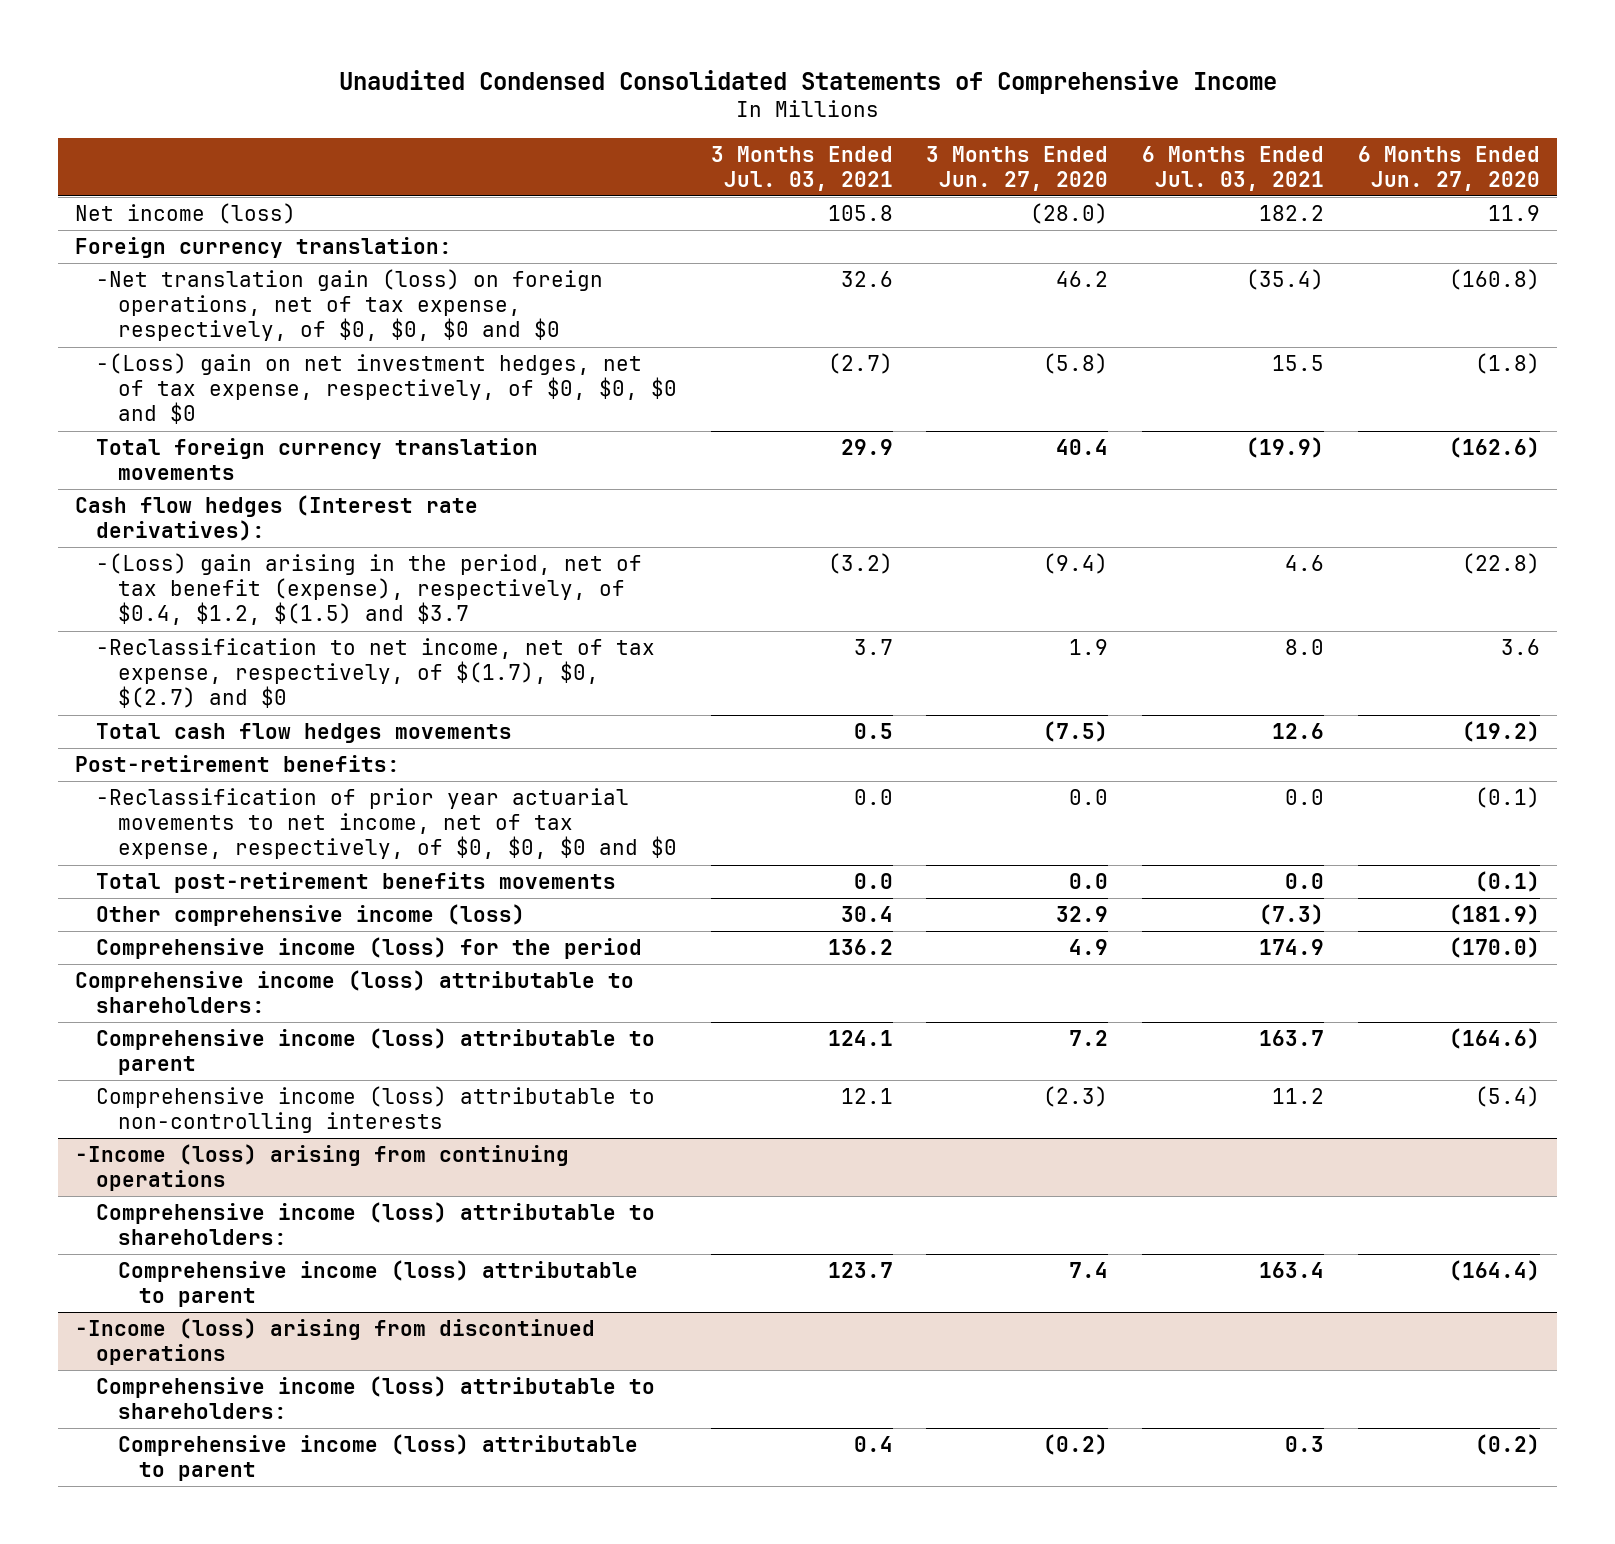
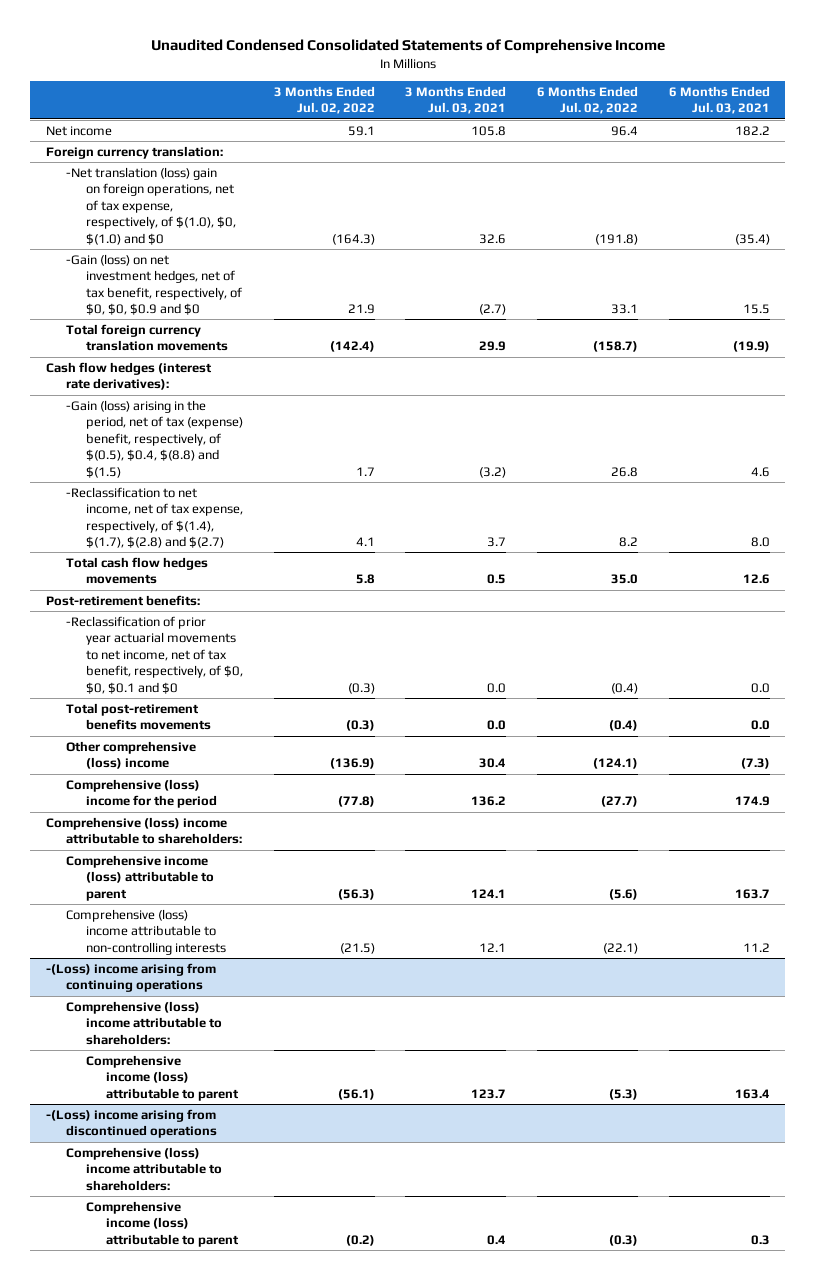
- | 3 Months Ended Jul. 03, 2021 | 3 Months Ended Jun. 27, 2020 | 6 Months Ended Jul. 03, 2021 | 6 Months Ended Jun. 27, 2020
+ | 3 Months Ended Jul. 02, 2022 | 3 Months Ended Jul. 03, 2021 | 6 Months Ended Jul. 02, 2022 | 6 Months Ended Jul. 03, 2021
- Net income (loss) | 105.8 | (28.0) | 182.2 | 11.9
+ Net income | 59.1 | 105.8 | 96.4 | 182.2
- -Net translation gain (loss) on foreign operations, net of tax expense, respectively, of $0, $0, $0 and $0 | 32.6 | 46.2 | (35.4) | (160.8)
- -(Loss) gain on net investment hedges, net of tax expense, respectively, of $0, $0, $0 and $0 | (2.7) | (5.8) | 15.5 | (1.8)
+ -Net translation (loss) gain on foreign operations, net of tax expense, respectively, of $(1.0), $0, $(1.0) and $0 | (164.3) | 32.6 | (191.8) | (35.4)
+ -Gain (loss) on net investment hedges, net of tax benefit, respectively, of $0, $0, $0.9 and $0 | 21.9 | (2.7) | 33.1 | 15.5
- Cash flow hedges (Interest rate derivatives):
- -(Loss) gain arising in the period, net of tax benefit (expense), respectively, of $0.4, $1.2, $(1.5) and $3.7 | (3.2) | (9.4) | 4.6 | (22.8)
- -Reclassification to net income, net of tax expense, respectively, of $(1.7), $0, $(2.7) and $0 | 3.7 | 1.9 | 8.0 | 3.6
+ Cash flow hedges (interest rate derivatives):
+ -Gain (loss) arising in the period, net of tax (expense) benefit, respectively, of $(0.5), $0.4, $(8.8) and $(1.5) | 1.7 | (3.2) | 26.8 | 4.6
+ -Reclassification to net income, net of tax expense, respectively, of $(1.4), $(1.7), $(2.8) and $(2.7) | 4.1 | 3.7 | 8.2 | 8.0
- -Reclassification of prior year actuarial movements to net income, net of tax expense, respectively, of $0, $0, $0 and $0 | 0.0 | 0.0 | 0.0 | (0.1)
+ -Reclassification of prior year actuarial movements to net income, net of tax benefit, respectively, of $0, $0, $0.1 and $0 | (0.3) | 0.0 | (0.4) | 0.0
- Other comprehensive income (loss) | 30.4 | 32.9 | (7.3) | (181.9)
- Comprehensive income (loss) for the period | 136.2 | 4.9 | 174.9 | (170.0)
- Comprehensive income (loss) attributable to shareholders:
+ Other comprehensive (loss) income | (136.9) | 30.4 | (124.1) | (7.3)
+ Comprehensive (loss) income for the period | (77.8) | 136.2 | (27.7) | 174.9
+ Comprehensive (loss) income attributable to shareholders:
- Comprehensive income (loss) attributable to non-controlling interests | 12.1 | (2.3) | 11.2 | (5.4)
- -Income (loss) arising from continuing operations
- Comprehensive income (loss) attributable to shareholders:
+ Comprehensive (loss) income attributable to non-controlling interests | (21.5) | 12.1 | (22.1) | 11.2
+ -(Loss) income arising from continuing operations
+ Comprehensive (loss) income attributable to shareholders:
- -Income (loss) arising from discontinued operations
- Comprehensive income (loss) attributable to shareholders:
+ -(Loss) income arising from discontinued operations
+ Comprehensive (loss) income attributable to shareholders:

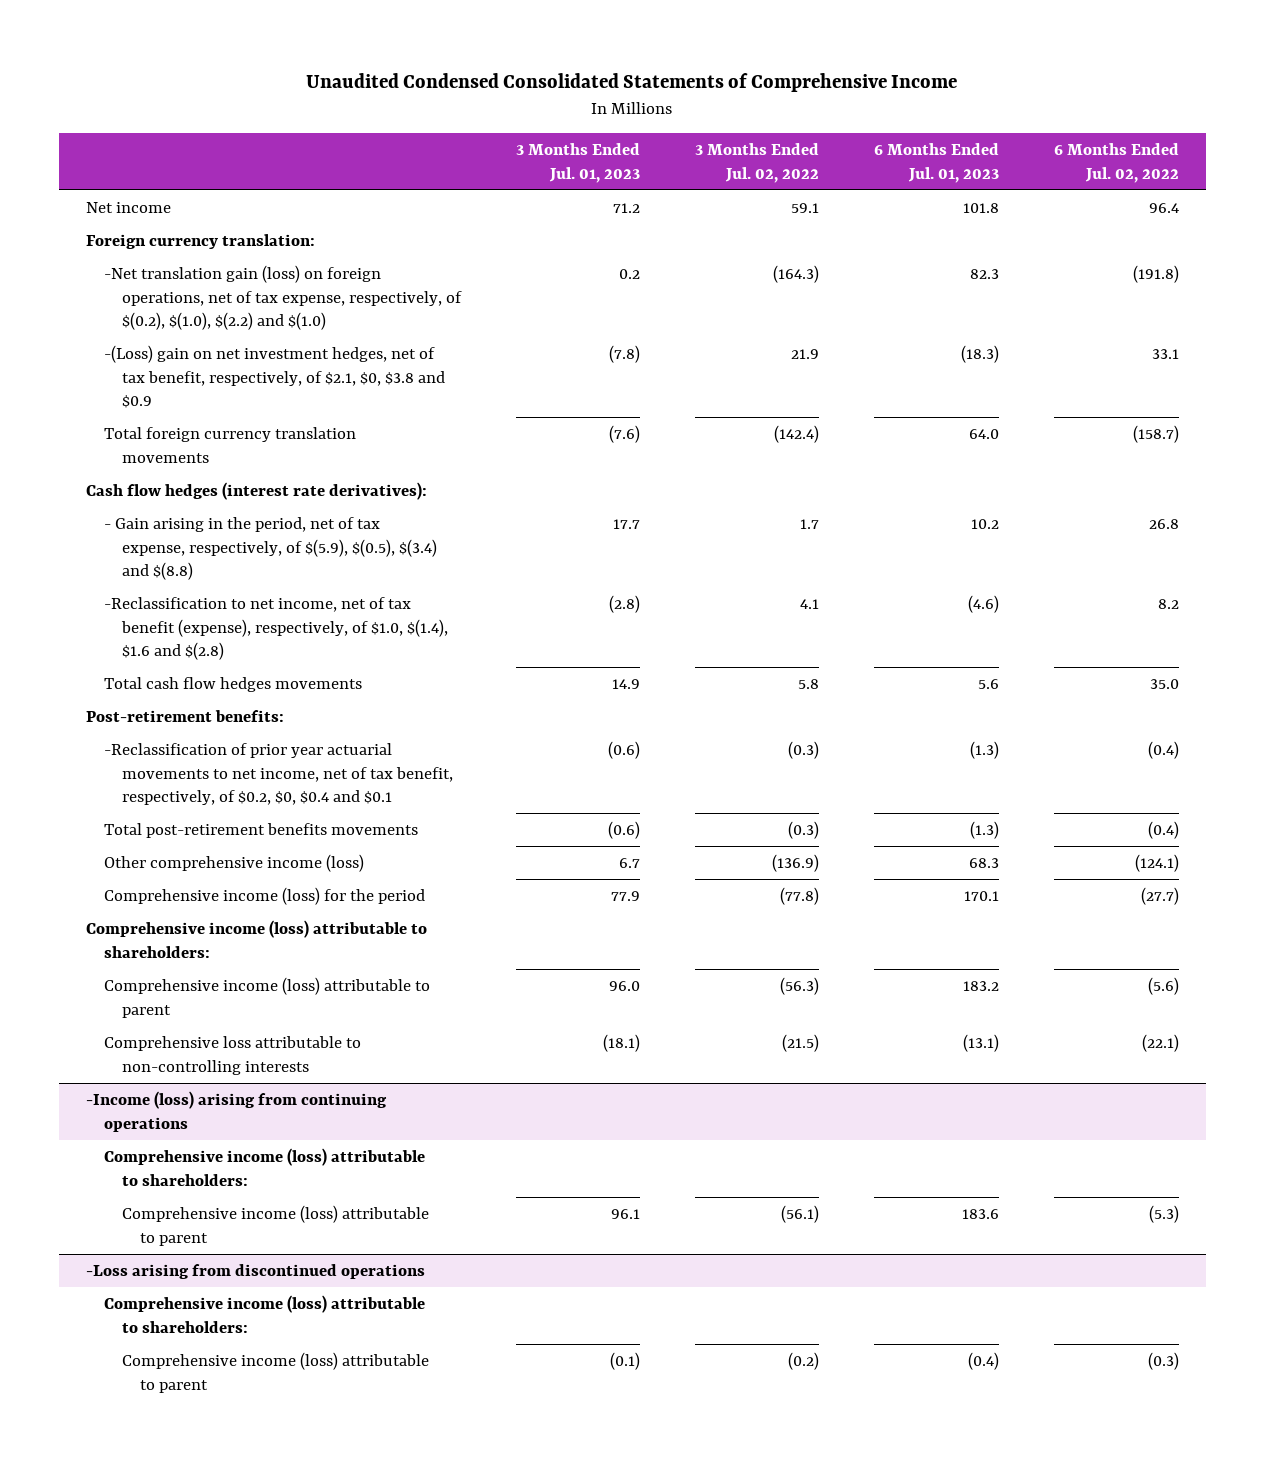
- | 3 Months Ended Jul. 02, 2022 | 3 Months Ended Jul. 03, 2021 | 6 Months Ended Jul. 02, 2022 | 6 Months Ended Jul. 03, 2021
+ | 3 Months Ended Jul. 01, 2023 | 3 Months Ended Jul. 02, 2022 | 6 Months Ended Jul. 01, 2023 | 6 Months Ended Jul. 02, 2022
- -Net translation (loss) gain on foreign operations, net of tax expense, respectively, of $(1.0), $0, $(1.0) and $0 | (164.3) | 32.6 | (191.8) | (35.4)
- -Gain (loss) on net investment hedges, net of tax benefit, respectively, of $0, $0, $0.9 and $0 | 21.9 | (2.7) | 33.1 | 15.5
+ -Net translation gain (loss) on foreign operations, net of tax expense, respectively, of $(0.2), $(1.0), $(2.2) and $(1.0) | 0.2 | (164.3) | 82.3 | (191.8)
+ -(Loss) gain on net investment hedges, net of tax benefit, respectively, of $2.1, $0, $3.8 and $0.9 | (7.8) | 21.9 | (18.3) | 33.1
- -Gain (loss) arising in the period, net of tax (expense) benefit, respectively, of $(0.5), $0.4, $(8.8) and $(1.5) | 1.7 | (3.2) | 26.8 | 4.6
- -Reclassification to net income, net of tax expense, respectively, of $(1.4), $(1.7), $(2.8) and $(2.7) | 4.1 | 3.7 | 8.2 | 8.0
+ - Gain arising in the period, net of tax expense, respectively, of $(5.9), $(0.5), $(3.4) and $(8.8) | 17.7 | 1.7 | 10.2 | 26.8
+ -Reclassification to net income, net of tax benefit (expense), respectively, of $1.0, $(1.4), $1.6 and $(2.8) | (2.8) | 4.1 | (4.6) | 8.2
- -Reclassification of prior year actuarial movements to net income, net of tax benefit, respectively, of $0, $0, $0.1 and $0 | (0.3) | 0.0 | (0.4) | 0.0
+ -Reclassification of prior year actuarial movements to net income, net of tax benefit, respectively, of $0.2, $0, $0.4 and $0.1 | (0.6) | (0.3) | (1.3) | (0.4)
- Other comprehensive (loss) income | (136.9) | 30.4 | (124.1) | (7.3)
- Comprehensive (loss) income for the period | (77.8) | 136.2 | (27.7) | 174.9
- Comprehensive (loss) income attributable to shareholders:
+ Other comprehensive income (loss) | 6.7 | (136.9) | 68.3 | (124.1)
+ Comprehensive income (loss) for the period | 77.9 | (77.8) | 170.1 | (27.7)
+ Comprehensive income (loss) attributable to shareholders:
- Comprehensive (loss) income attributable to non-controlling interests | (21.5) | 12.1 | (22.1) | 11.2
- -(Loss) income arising from continuing operations
- Comprehensive (loss) income attributable to shareholders:
+ Comprehensive loss attributable to non-controlling interests | (18.1) | (21.5) | (13.1) | (22.1)
+ -Income (loss) arising from continuing operations
+ Comprehensive income (loss) attributable to shareholders:
- -(Loss) income arising from discontinued operations
- Comprehensive (loss) income attributable to shareholders:
+ -Loss arising from discontinued operations
+ Comprehensive income (loss) attributable to shareholders:

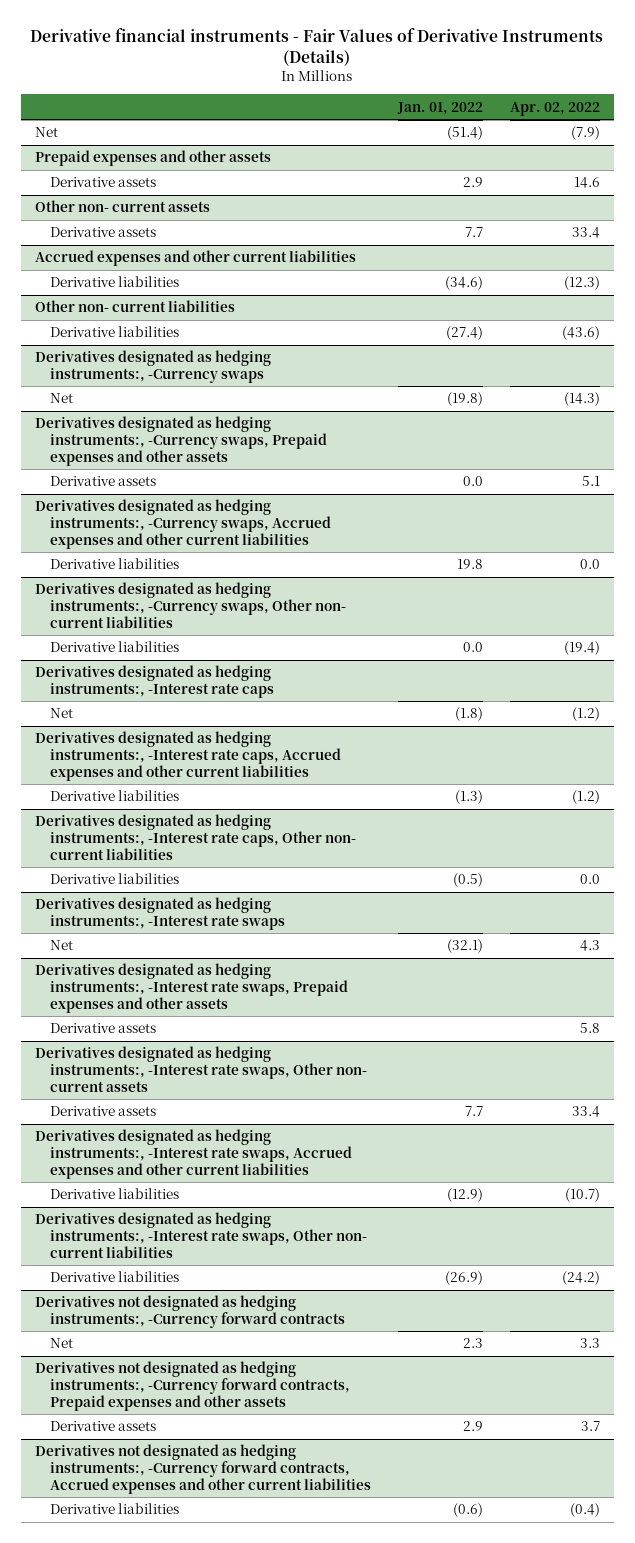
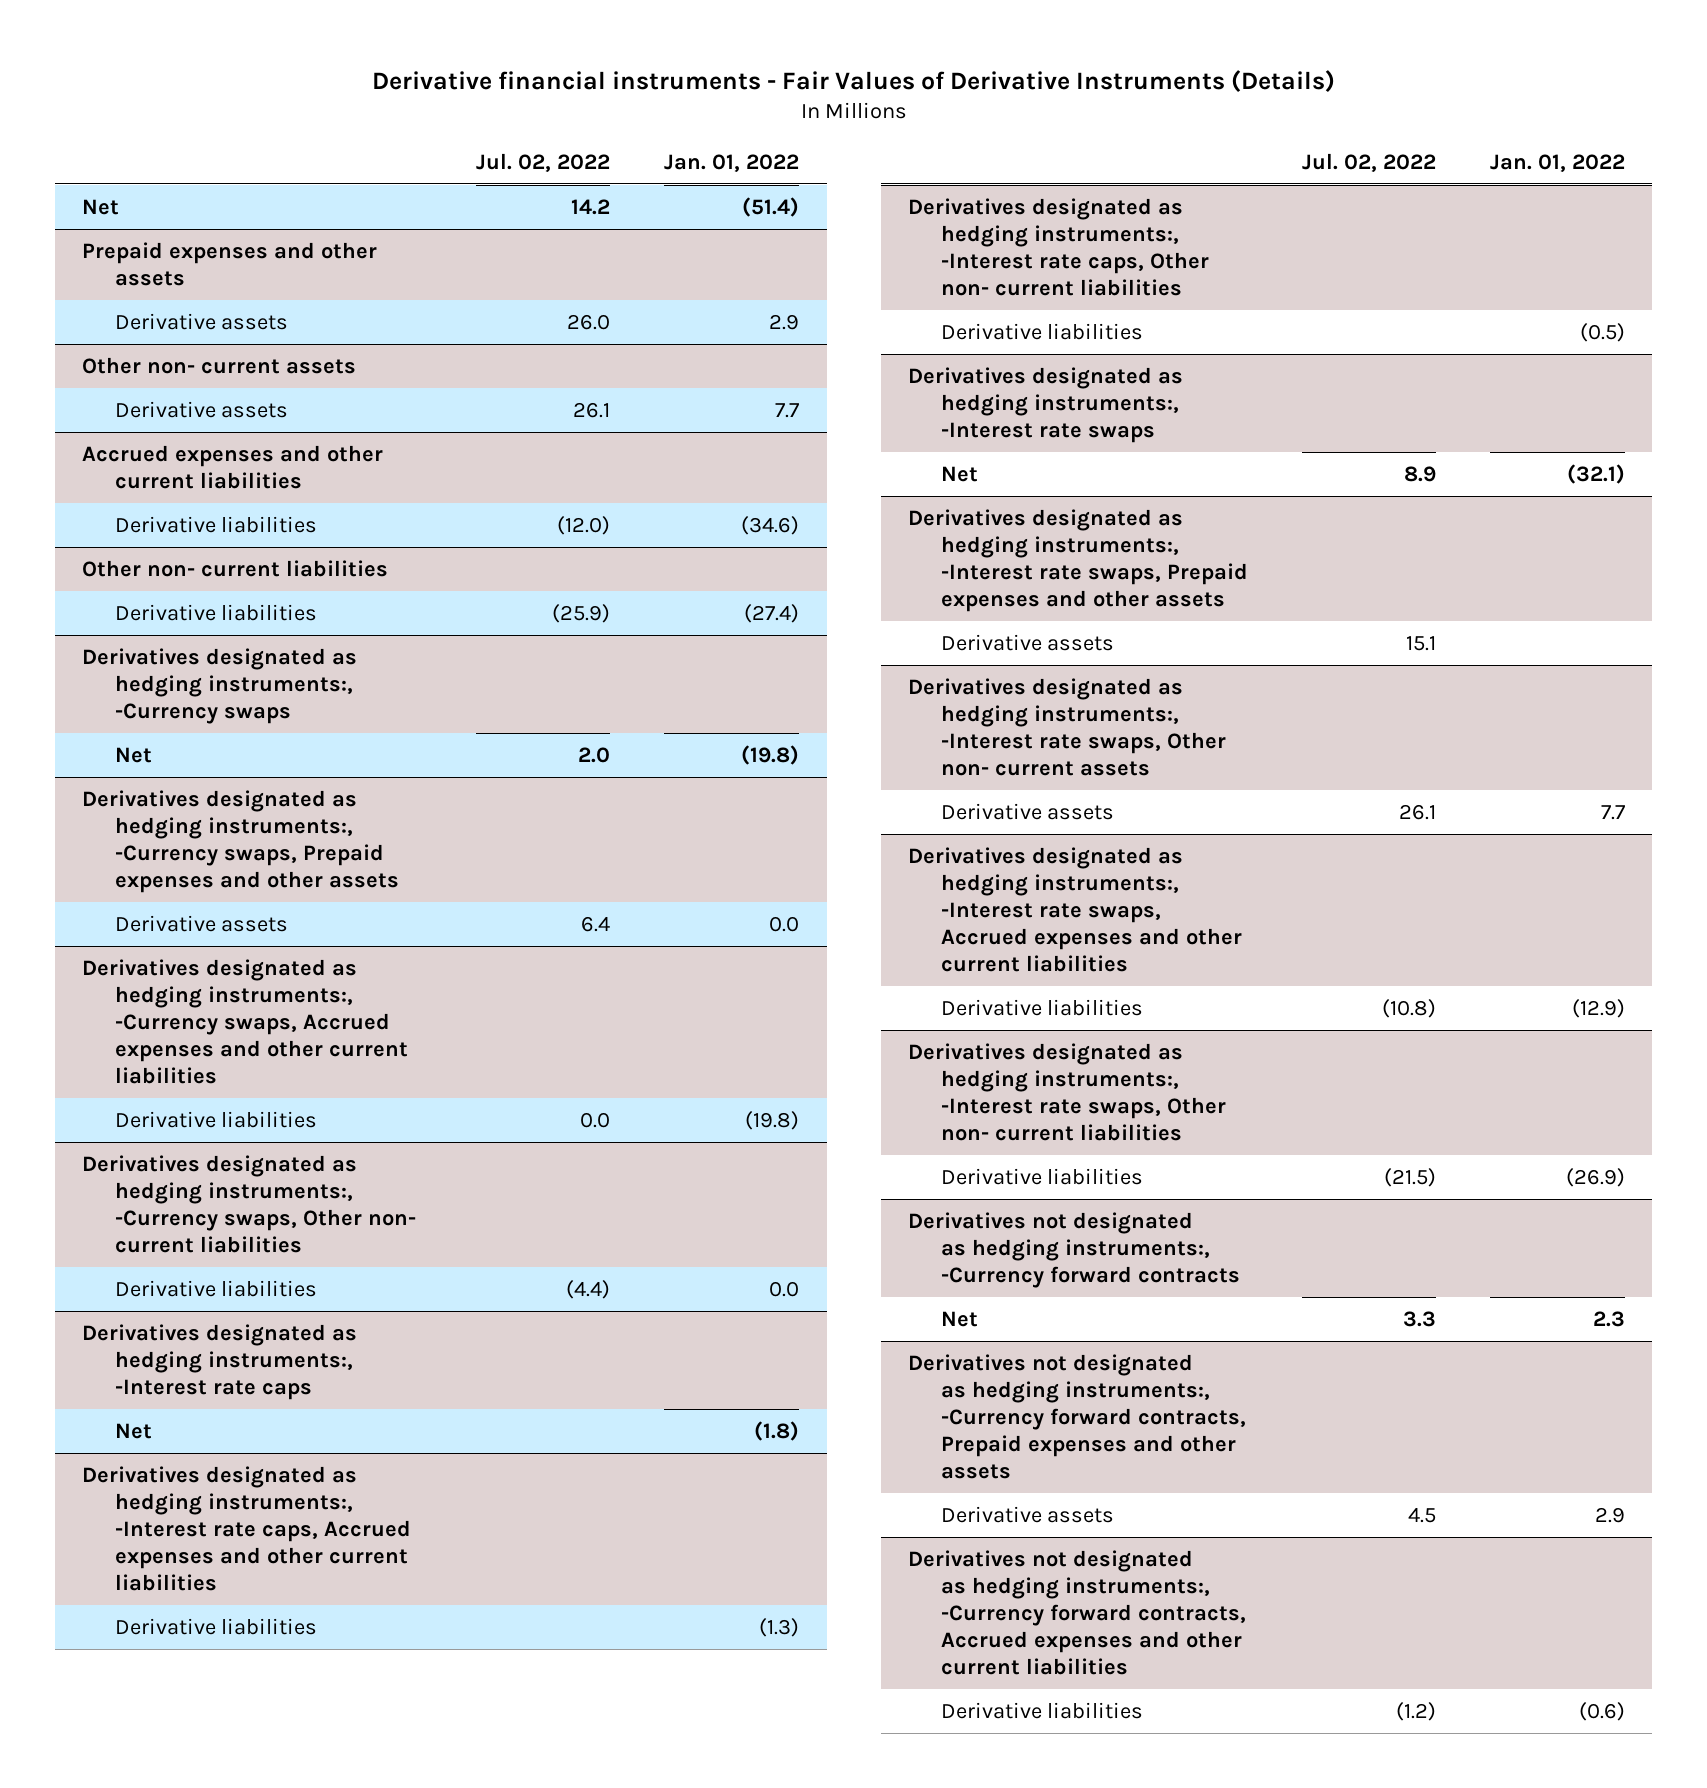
- | Jan. 01, 2022 | Apr. 02, 2022
+ | Jul. 02, 2022 | Jan. 01, 2022
@ Derivatives designated as hedging instruments:, -Currency swaps, Accrued expenses and other current liabilities
- Derivative liabilities | 19.8 | 0.0
+ Derivative liabilities | 0.0 | (19.8)

